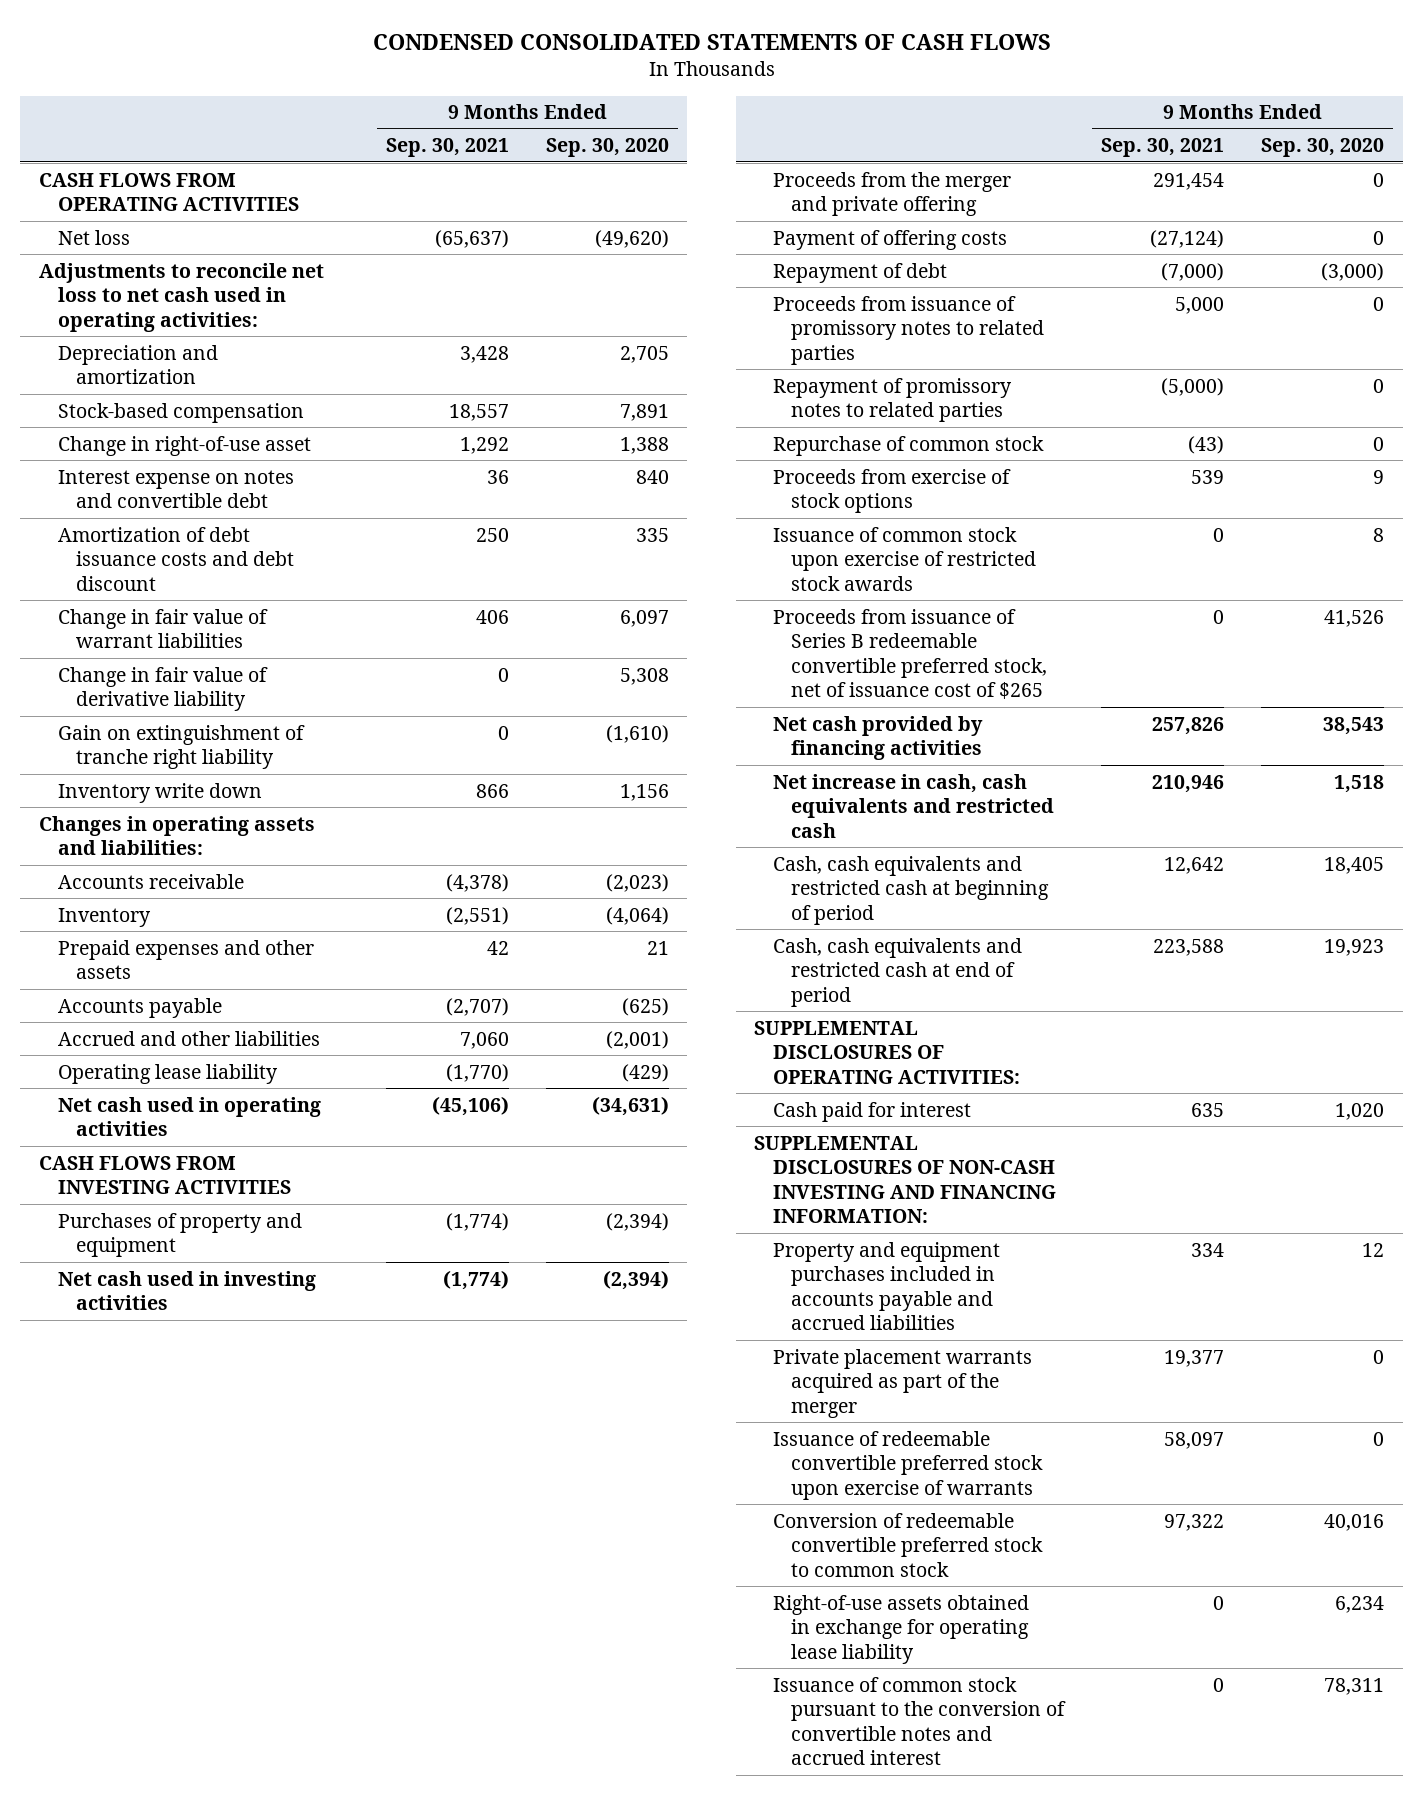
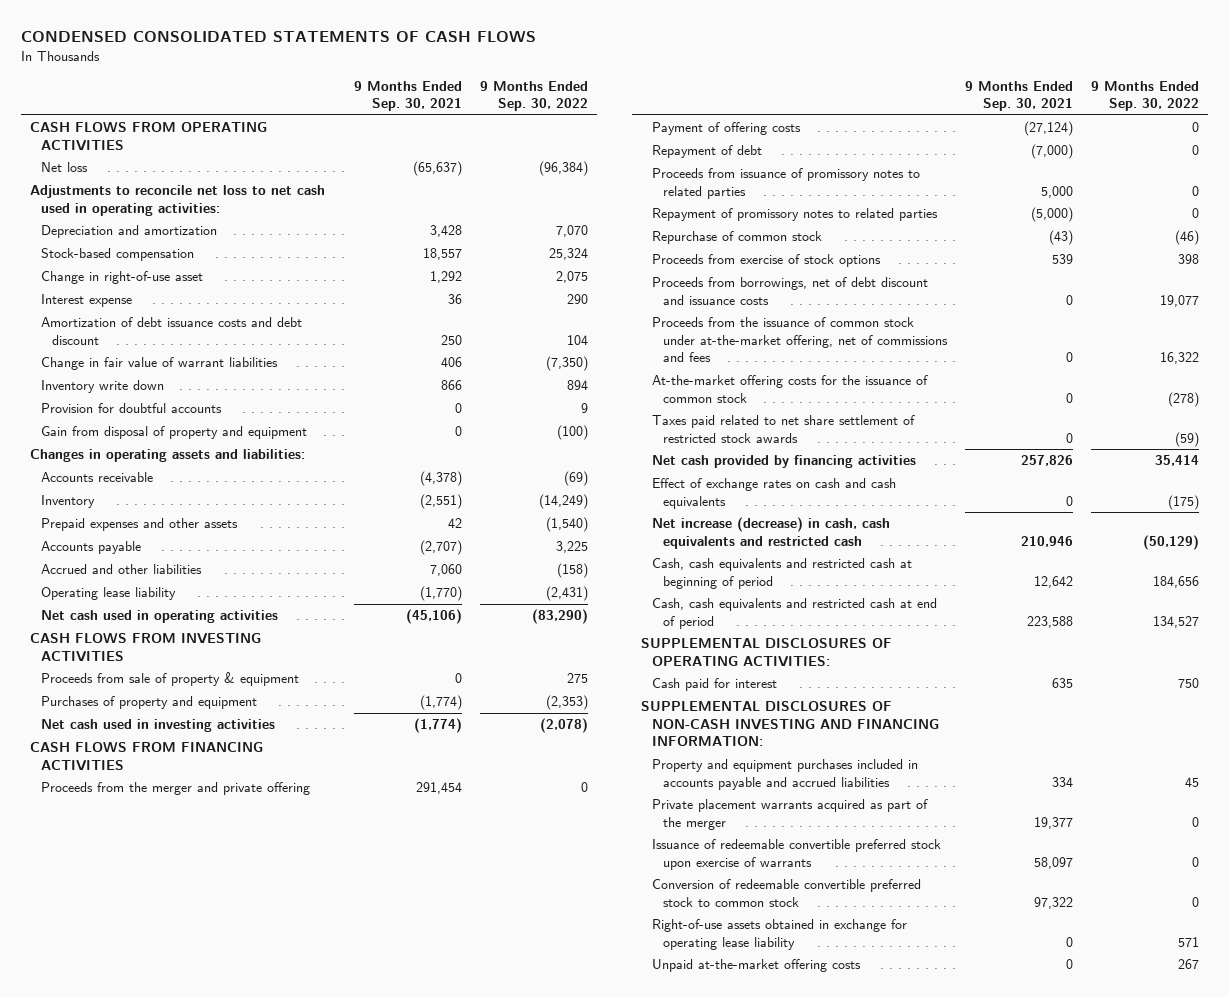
- | 9 Months Ended Sep. 30, 2021 | 9 Months Ended Sep. 30, 2020
+ | 9 Months Ended Sep. 30, 2021 | 9 Months Ended Sep. 30, 2022
- Interest expense on notes and convertible debt | 36 | 840
+ Interest expense | 36 | 290
- Change in fair value of derivative liability | 0 | 5,308
- Gain on extinguishment of tranche right liability | 0 | (1,610)
+ Provision for doubtful accounts | 0 | 9
+ Gain from disposal of property and equipment | 0 | (100)
+ Proceeds from sale of property & equipment | 0 | 275
+ CASH FLOWS FROM FINANCING ACTIVITIES
- Issuance of common stock upon exercise of restricted stock awards | 0 | 8
- Proceeds from issuance of Series B redeemable convertible preferred stock, net of issuance cost of $265 | 0 | 41,526
+ Proceeds from borrowings, net of debt discount and issuance costs | 0 | 19,077
+ Proceeds from the issuance of common stock under at-the-market offering, net of commissions and fees | 0 | 16,322
+ At-the-market offering costs for the issuance of common stock | 0 | (278)
+ Taxes paid related to net share settlement of restricted stock awards | 0 | (59)
- Net increase in cash, cash equivalents and restricted cash | 210,946 | 1,518
+ Effect of exchange rates on cash and cash equivalents | 0 | (175)
+ Net increase (decrease) in cash, cash equivalents and restricted cash | 210,946 | (50,129)
- Issuance of common stock pursuant to the conversion of convertible notes and accrued interest | 0 | 78,311
+ Unpaid at-the-market offering costs | 0 | 267

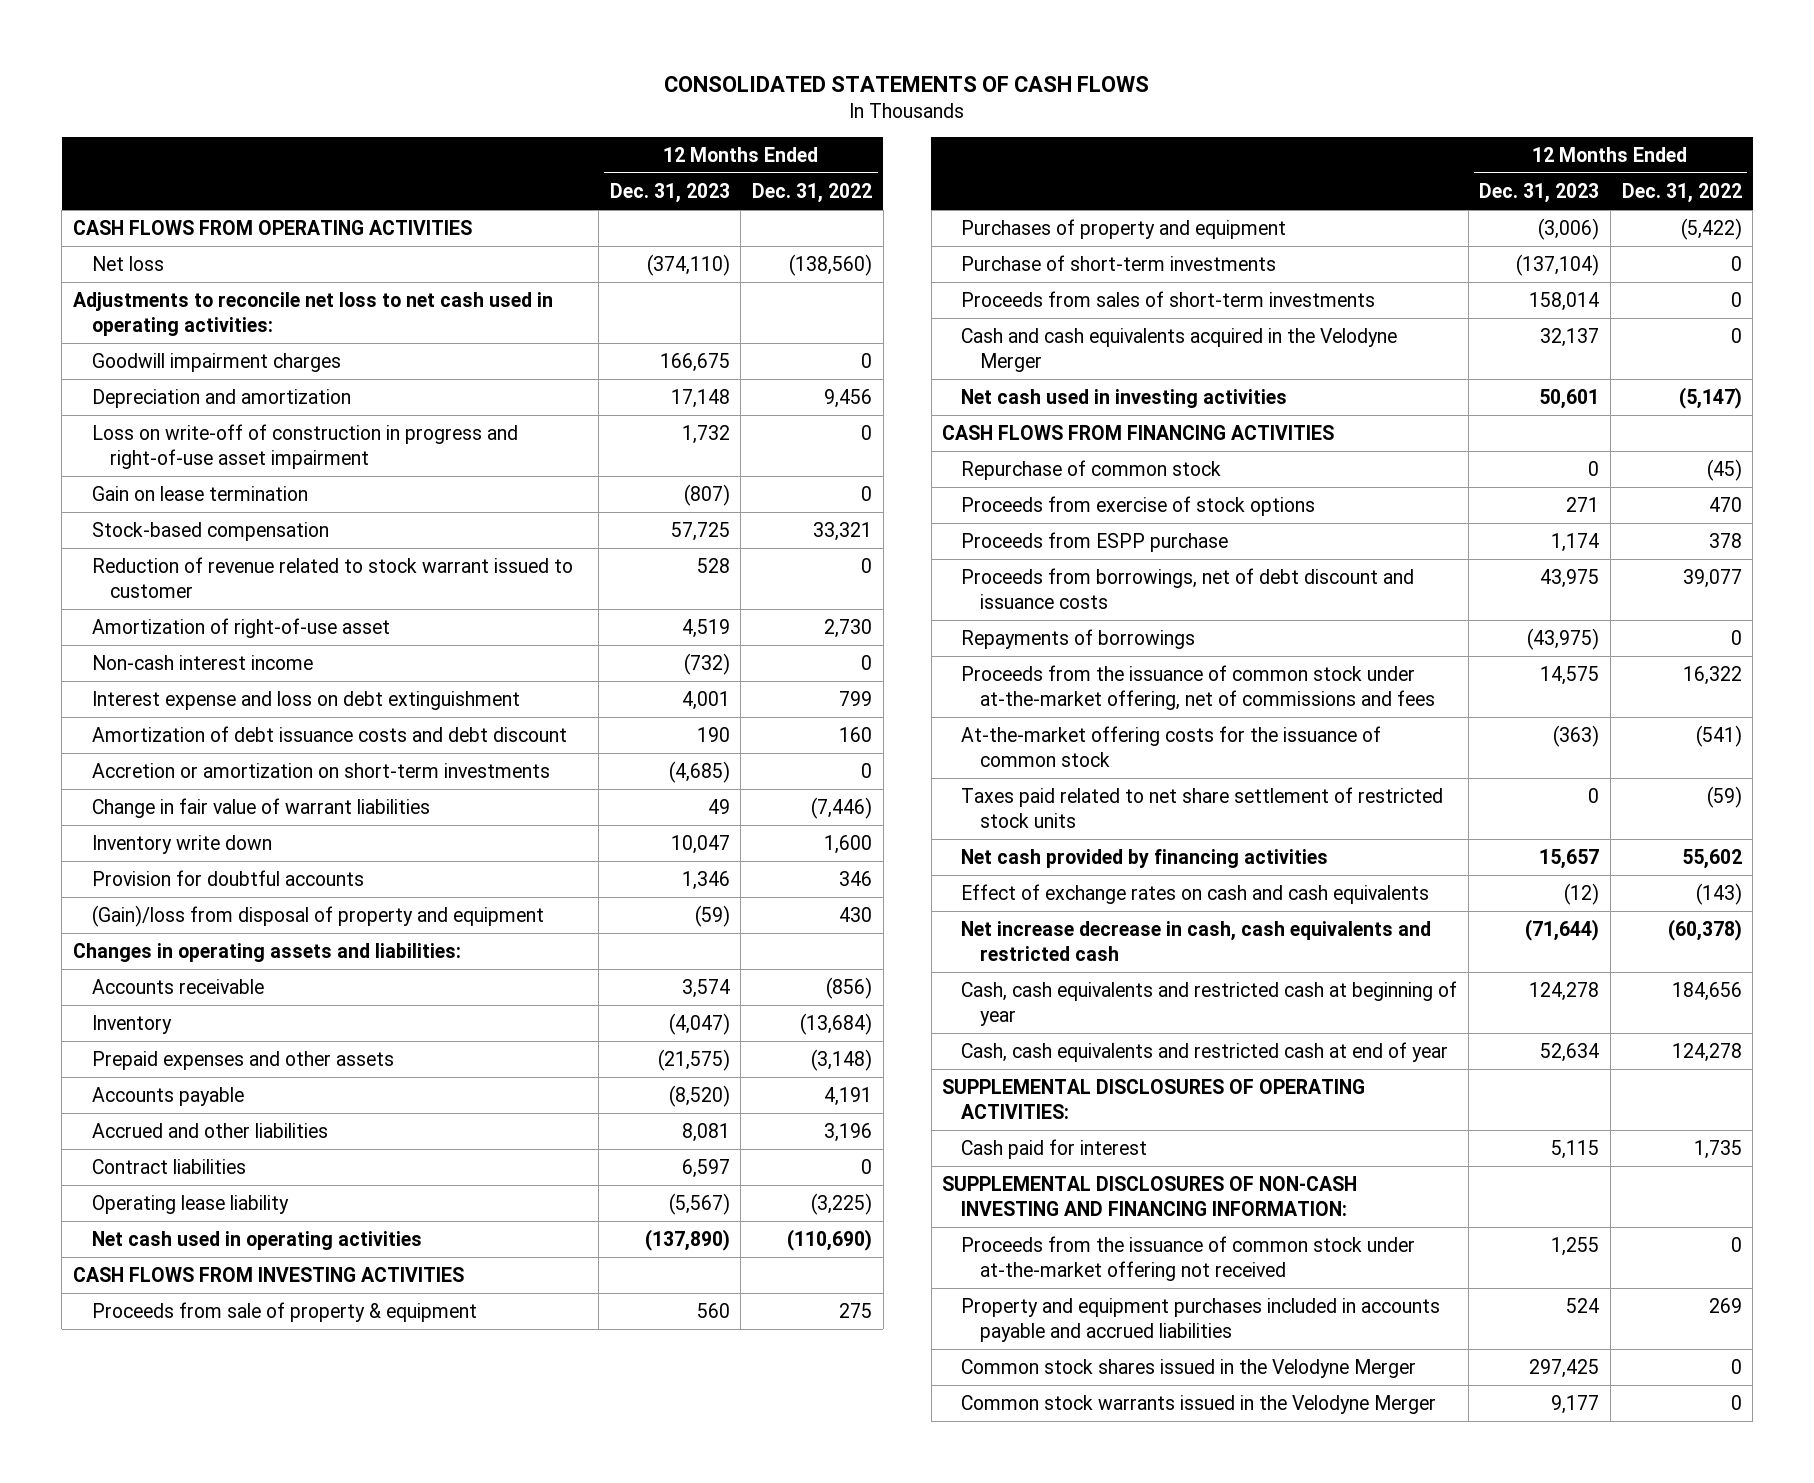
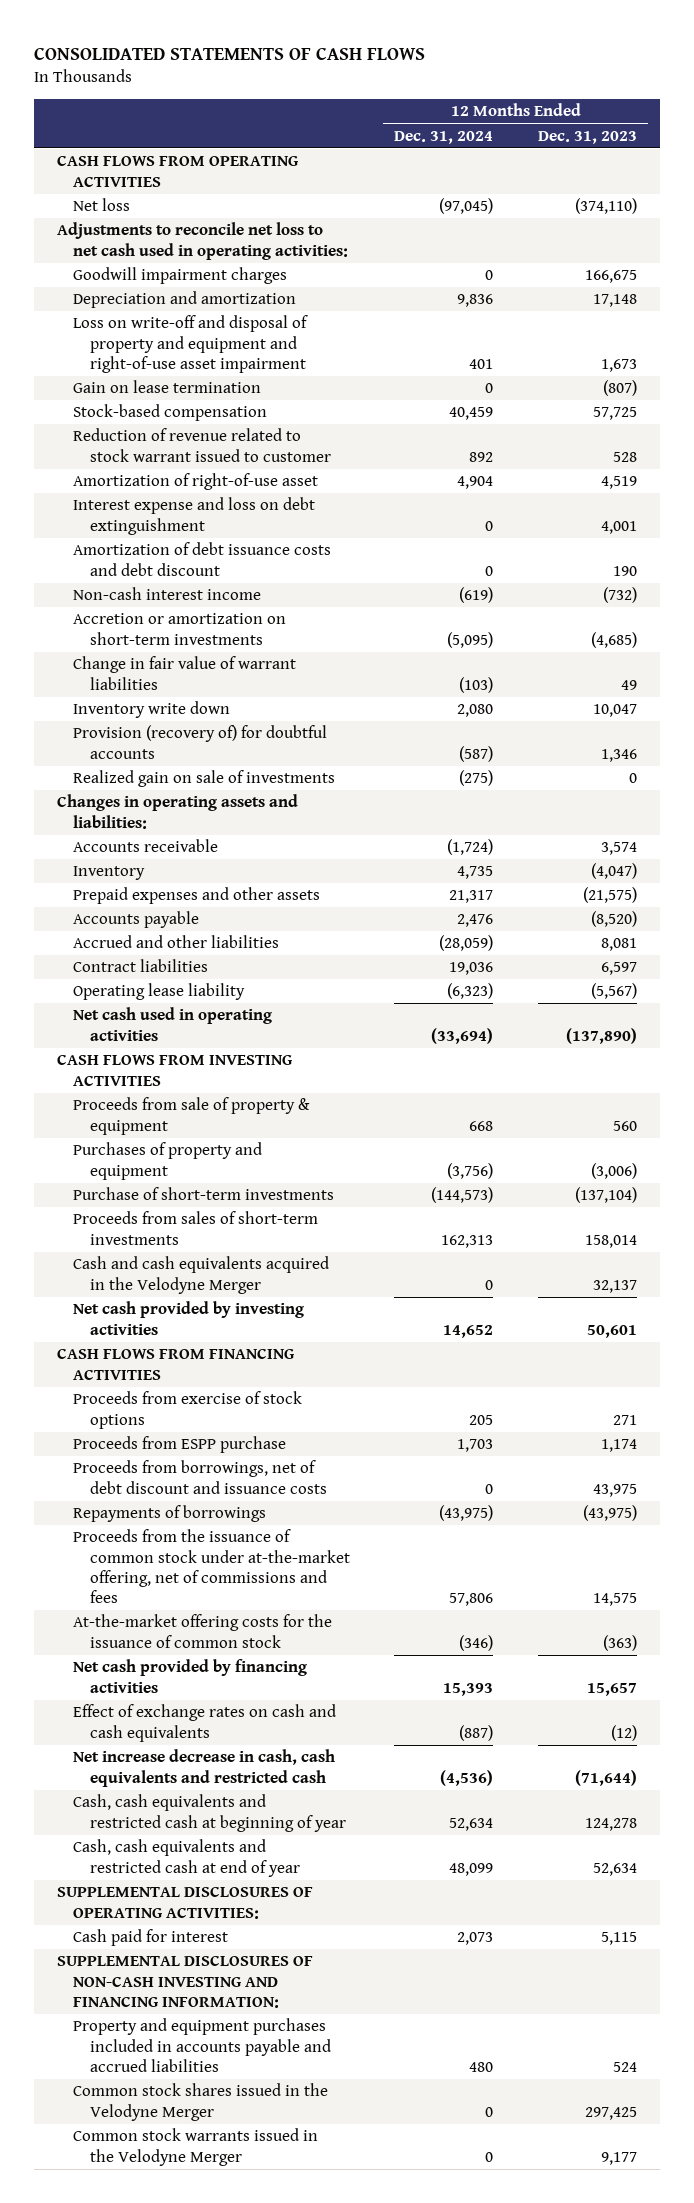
- | 12 Months Ended Dec. 31, 2023 | 12 Months Ended Dec. 31, 2022
+ | 12 Months Ended Dec. 31, 2024 | 12 Months Ended Dec. 31, 2023
- Loss on write-off of construction in progress and right-of-use asset impairment | 1,732 | 0
+ Loss on write-off and disposal of property and equipment and right-of-use asset impairment | 401 | 1,673
moved down: Non-cash interest income | (619) | (732)
- Provision for doubtful accounts | 1,346 | 346
- (Gain)/loss from disposal of property and equipment | (59) | 430
+ Provision (recovery of) for doubtful accounts | (587) | 1,346
+ Realized gain on sale of investments | (275) | 0
- Net cash used in investing activities | 50,601 | (5,147)
+ Net cash provided by investing activities | 14,652 | 50,601
- Repurchase of common stock | 0 | (45)
- Taxes paid related to net share settlement of restricted stock units | 0 | (59)
- Proceeds from the issuance of common stock under at-the-market offering not received | 1,255 | 0

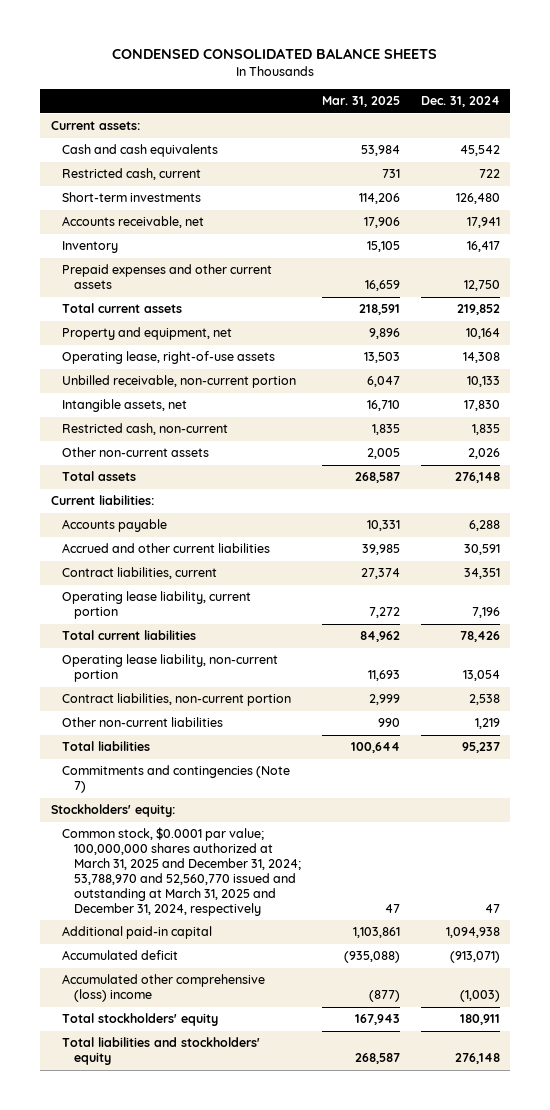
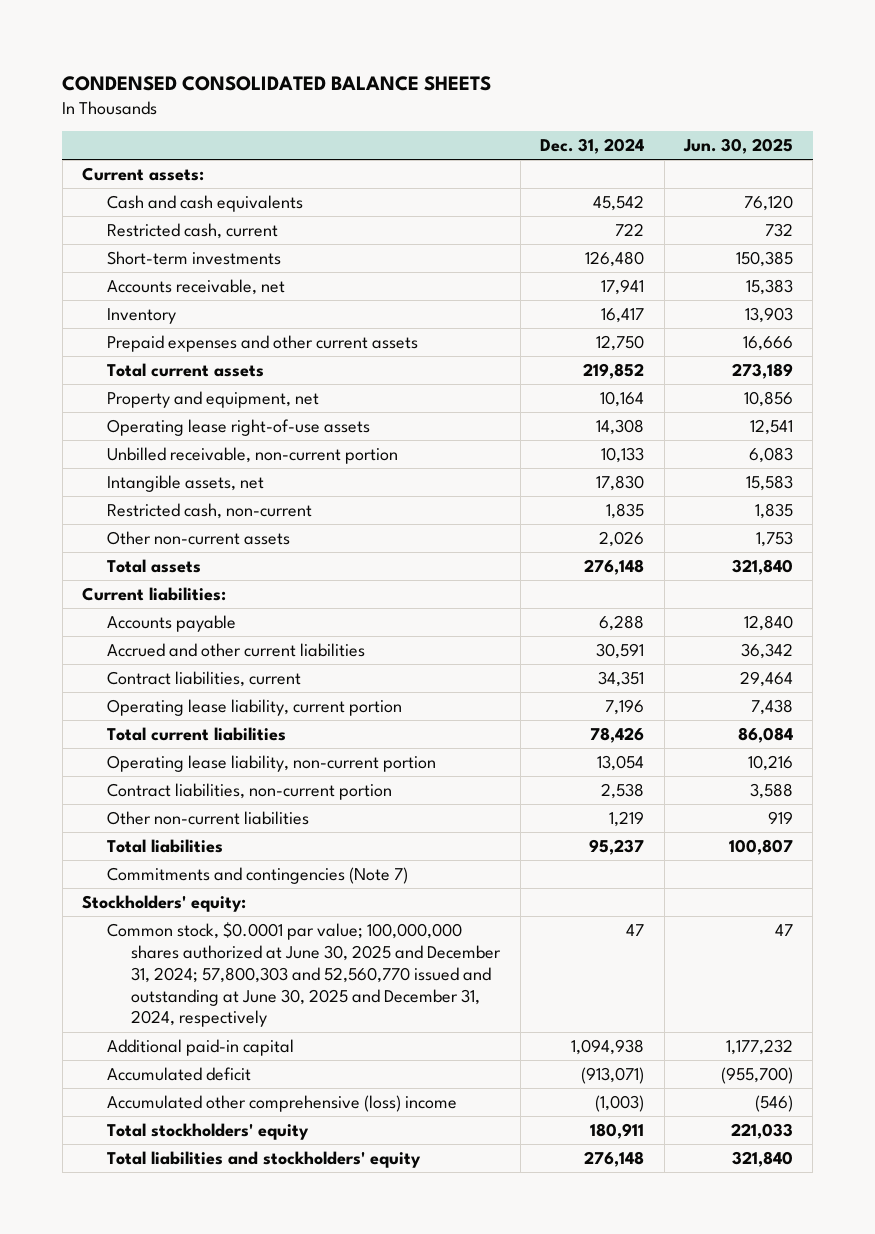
- | Mar. 31, 2025 | Dec. 31, 2024
+ | Dec. 31, 2024 | Jun. 30, 2025
- Operating lease, right-of-use assets | 13,503 | 14,308
+ Operating lease right-of-use assets | 14,308 | 12,541
- Common stock, $0.0001 par value; 100,000,000 shares authorized at March 31, 2025 and December 31, 2024; 53,788,970 and 52,560,770 issued and outstanding at March 31, 2025 and December 31, 2024, respectively | 47 | 47
+ Common stock, $0.0001 par value; 100,000,000 shares authorized at June 30, 2025 and December 31, 2024; 57,800,303 and 52,560,770 issued and outstanding at June 30, 2025 and December 31, 2024, respectively | 47 | 47

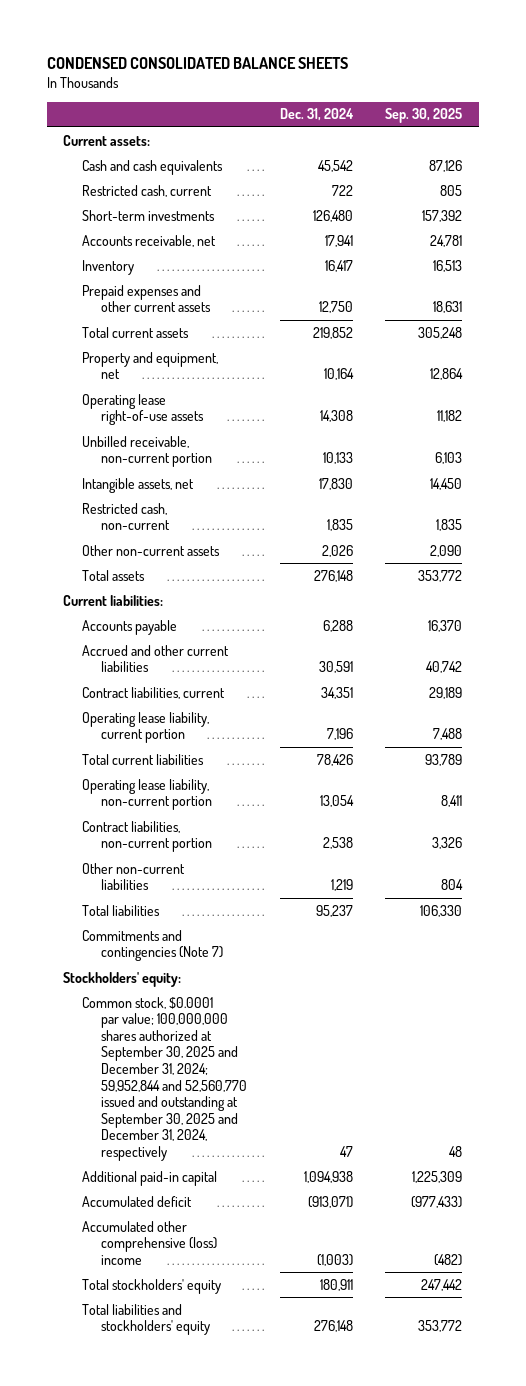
- | Dec. 31, 2024 | Jun. 30, 2025
+ | Dec. 31, 2024 | Sep. 30, 2025
- Common stock, $0.0001 par value; 100,000,000 shares authorized at June 30, 2025 and December 31, 2024; 57,800,303 and 52,560,770 issued and outstanding at June 30, 2025 and December 31, 2024, respectively | 47 | 47
+ Common stock, $0.0001 par value; 100,000,000 shares authorized at September 30, 2025 and December 31, 2024; 59,952,844 and 52,560,770 issued and outstanding at September 30, 2025 and December 31, 2024, respectively | 47 | 48

